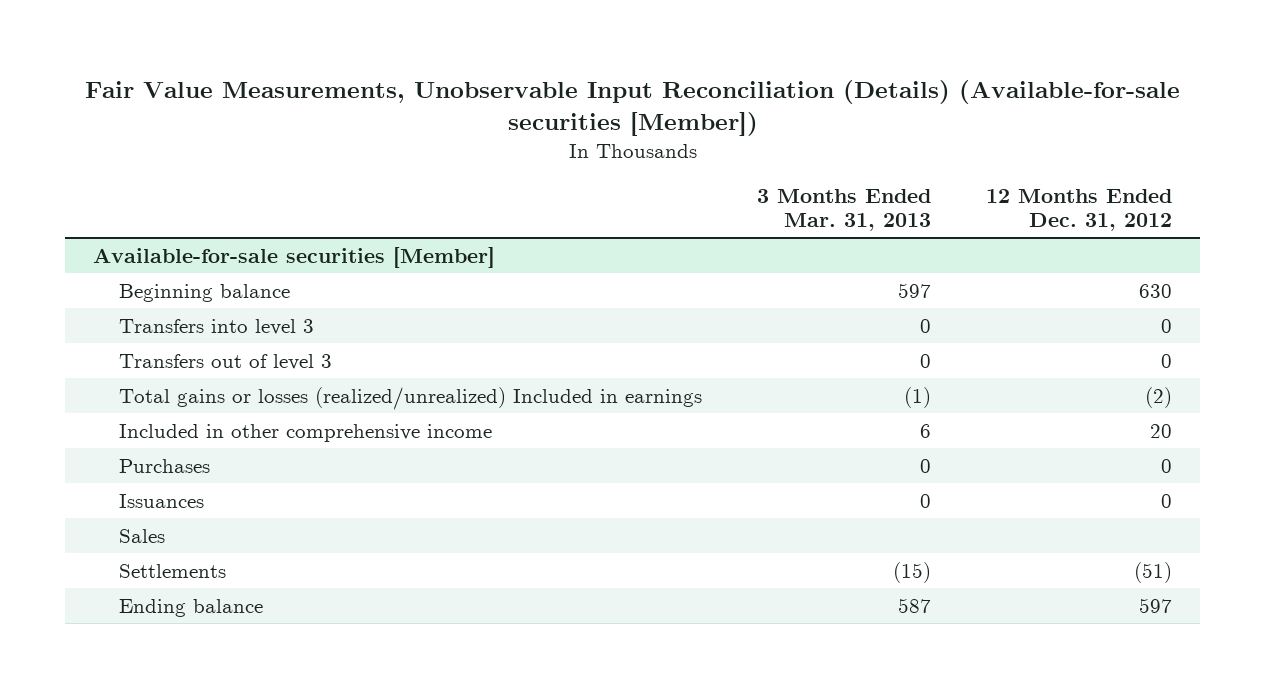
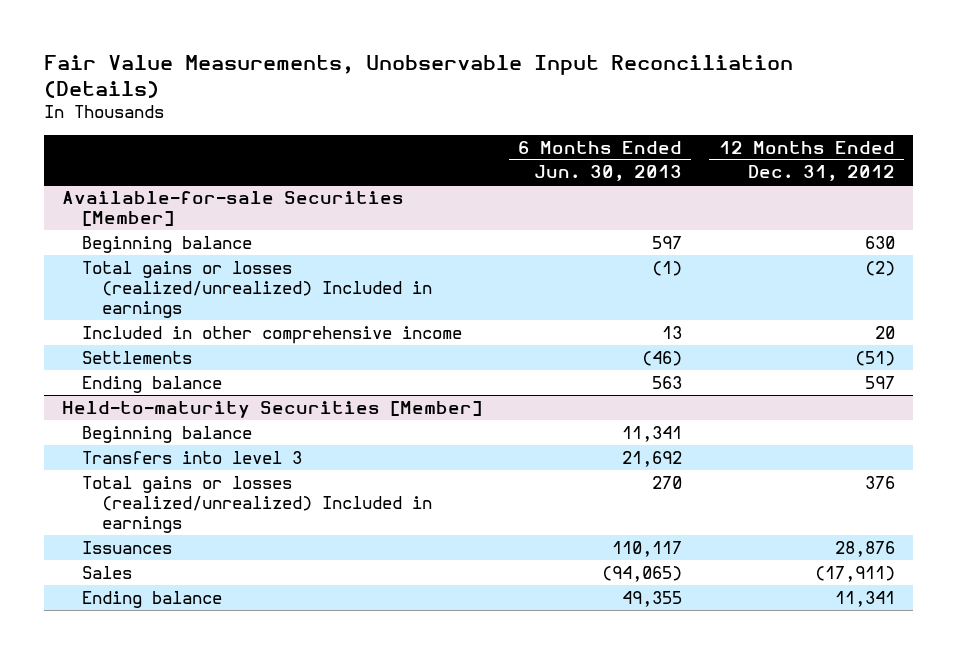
- Fair Value Measurements, Unobservable Input Reconciliation (Details) (Available-for-sale securities [Member])
+ Fair Value Measurements, Unobservable Input Reconciliation (Details)
- | 3 Months Ended Mar. 31, 2013 | 12 Months Ended Dec. 31, 2012
+ | 6 Months Ended Jun. 30, 2013 | 12 Months Ended Dec. 31, 2012
- Available-for-sale securities [Member]
+ Available-for-sale Securities [Member]
- Transfers into level 3 | 0 | 0
- Transfers out of level 3 | 0 | 0
- Purchases | 0 | 0
- Issuances | 0 | 0
- Sales
+ Held-to-maturity Securities [Member]
+ Beginning balance | 11,341 |
+ Transfers into level 3 | 21,692 |
+ Total gains or losses (realized/unrealized) Included in earnings | 270 | 376
+ Issuances | 110,117 | 28,876
+ Sales | (94,065) | (17,911)
+ Ending balance | 49,355 | 11,341

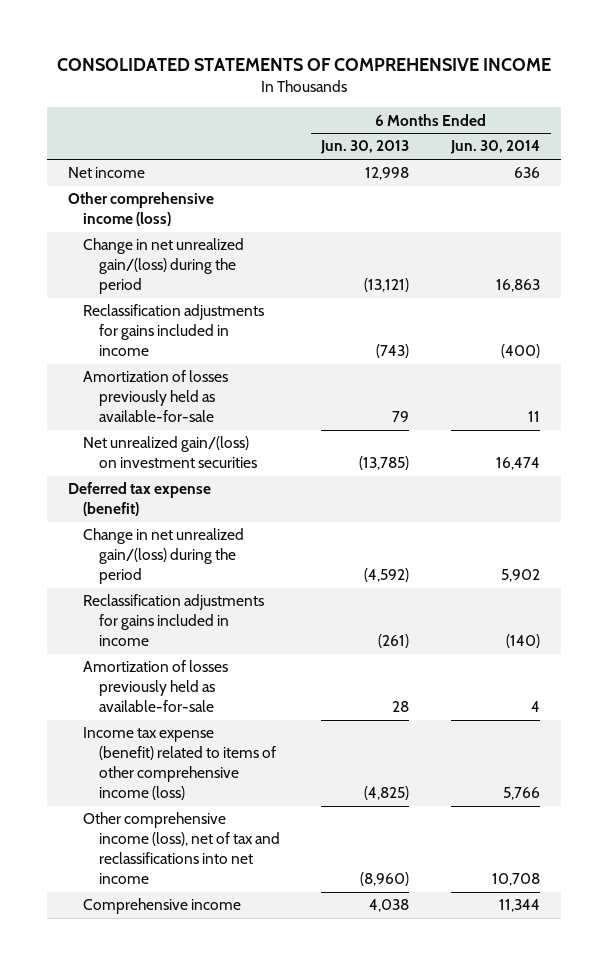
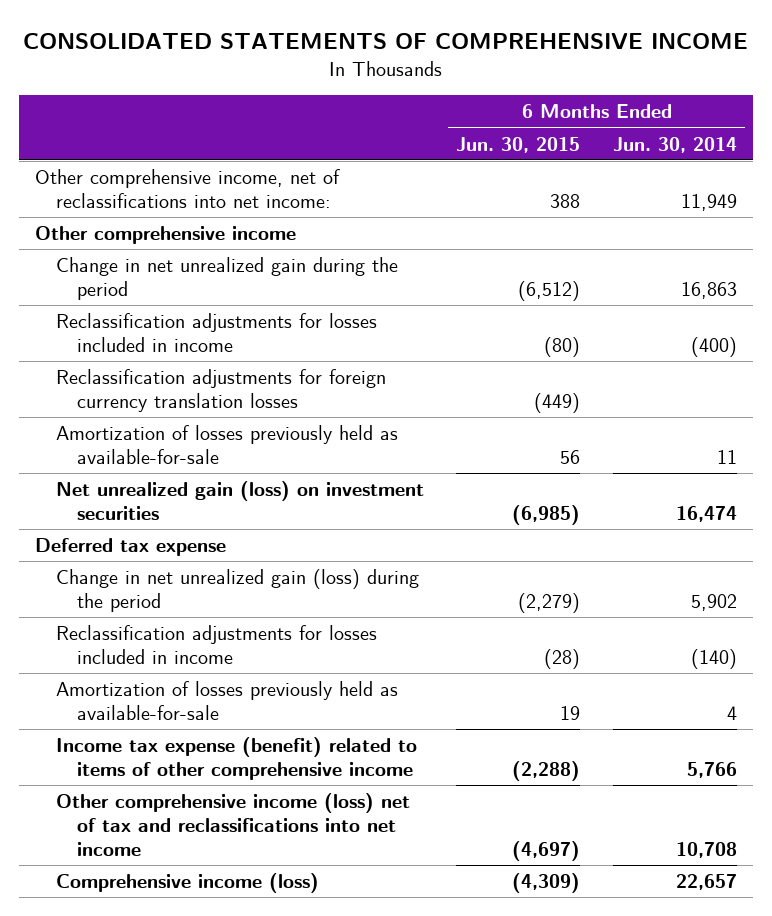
- | 6 Months Ended Jun. 30, 2013 | 6 Months Ended Jun. 30, 2014
+ | 6 Months Ended Jun. 30, 2015 | 6 Months Ended Jun. 30, 2014
- Net income | 12,998 | 636
- Other comprehensive income (loss)
- Change in net unrealized gain/(loss) during the period | (13,121) | 16,863
- Reclassification adjustments for gains included in income | (743) | (400)
+ Other comprehensive income, net of reclassifications into net income: | 388 | 11,949
+ Other comprehensive income
+ Change in net unrealized gain during the period | (6,512) | 16,863
+ Reclassification adjustments for losses included in income | (80) | (400)
+ Reclassification adjustments for foreign currency translation losses | (449) |
- Net unrealized gain/(loss) on investment securities | (13,785) | 16,474
- Deferred tax expense (benefit)
- Change in net unrealized gain/(loss) during the period | (4,592) | 5,902
- Reclassification adjustments for gains included in income | (261) | (140)
+ Net unrealized gain (loss) on investment securities | (6,985) | 16,474
+ Deferred tax expense
+ Change in net unrealized gain (loss) during the period | (2,279) | 5,902
+ Reclassification adjustments for losses included in income | (28) | (140)
- Income tax expense (benefit) related to items of other comprehensive income (loss) | (4,825) | 5,766
- Other comprehensive income (loss), net of tax and reclassifications into net income | (8,960) | 10,708
- Comprehensive income | 4,038 | 11,344
+ Income tax expense (benefit) related to items of other comprehensive income | (2,288) | 5,766
+ Other comprehensive income (loss) net of tax and reclassifications into net income | (4,697) | 10,708
+ Comprehensive income (loss) | (4,309) | 22,657

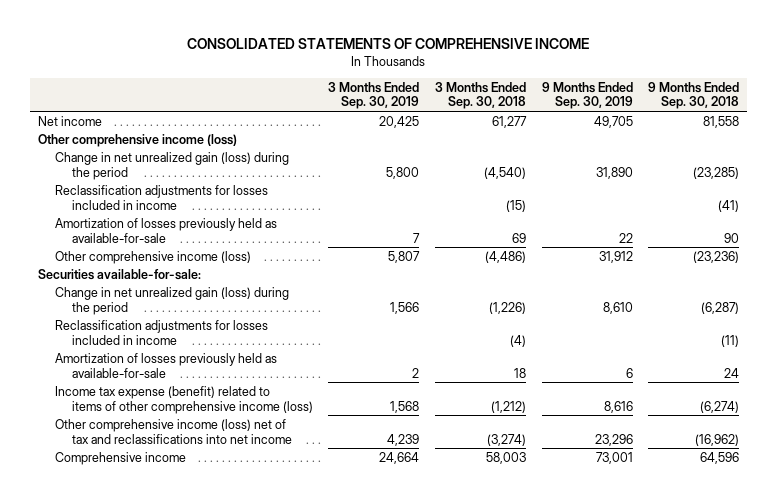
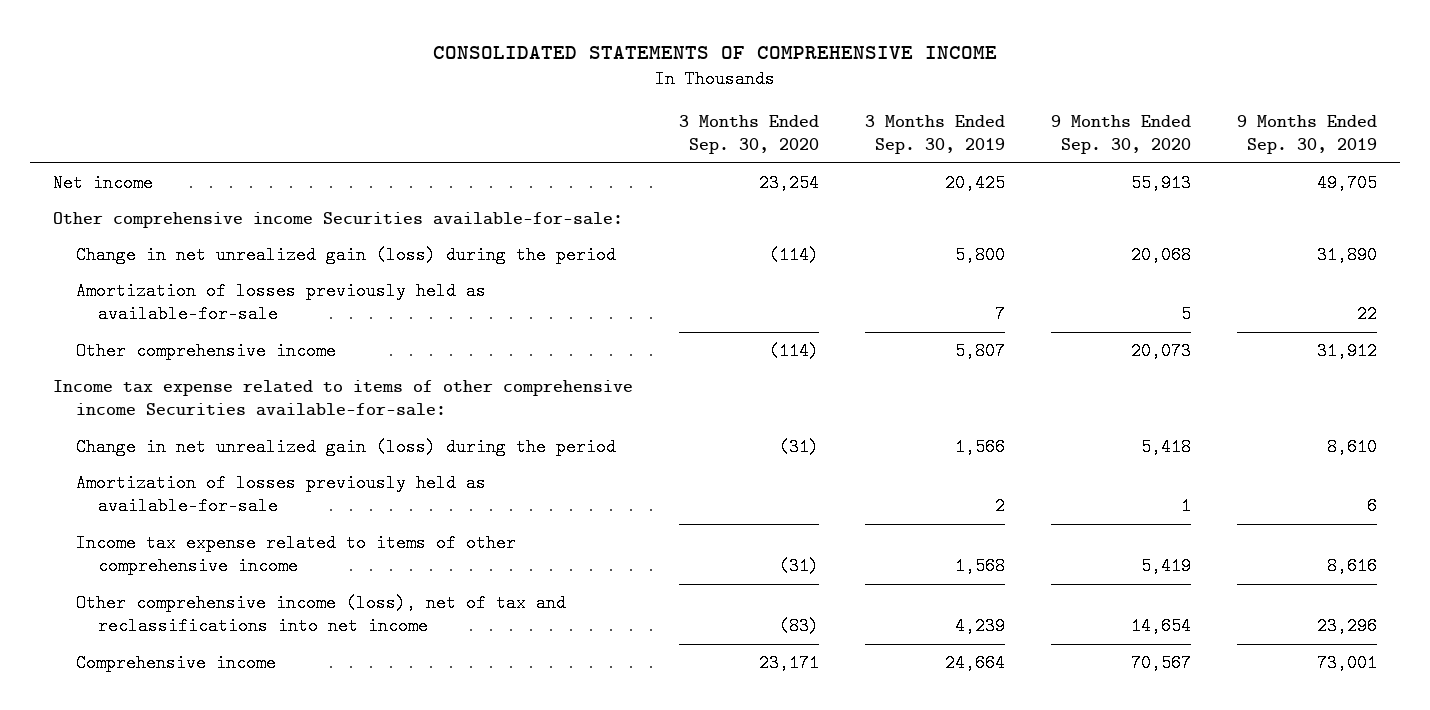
- | 3 Months Ended Sep. 30, 2019 | 3 Months Ended Sep. 30, 2018 | 9 Months Ended Sep. 30, 2019 | 9 Months Ended Sep. 30, 2018
+ | 3 Months Ended Sep. 30, 2020 | 3 Months Ended Sep. 30, 2019 | 9 Months Ended Sep. 30, 2020 | 9 Months Ended Sep. 30, 2019
- Other comprehensive income (loss)
+ Other comprehensive income Securities available-for-sale:
- Reclassification adjustments for losses included in income | | (15) | | (41)
- Other comprehensive income (loss) | 5,807 | (4,486) | 31,912 | (23,236)
- Securities available-for-sale:
+ Other comprehensive income | (114) | 5,807 | 20,073 | 31,912
+ Income tax expense related to items of other comprehensive income Securities available-for-sale:
- Reclassification adjustments for losses included in income | | (4) | | (11)
- Income tax expense (benefit) related to items of other comprehensive income (loss) | 1,568 | (1,212) | 8,616 | (6,274)
- Other comprehensive income (loss) net of tax and reclassifications into net income | 4,239 | (3,274) | 23,296 | (16,962)
+ Income tax expense related to items of other comprehensive income | (31) | 1,568 | 5,419 | 8,616
+ Other comprehensive income (loss), net of tax and reclassifications into net income | (83) | 4,239 | 14,654 | 23,296

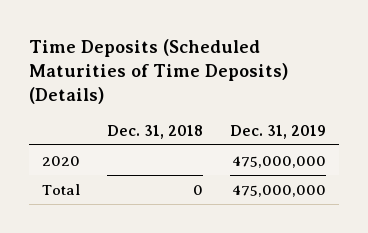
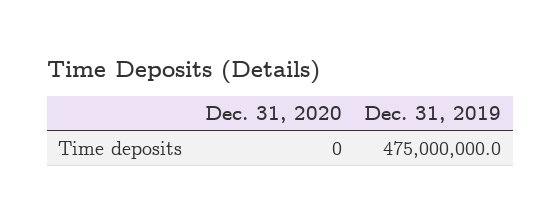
- Time Deposits (Scheduled Maturities of Time Deposits) (Details)
+ Time Deposits (Details)
- | Dec. 31, 2018 | Dec. 31, 2019
+ | Dec. 31, 2020 | Dec. 31, 2019
- 2020 | | 475,000,000
- Total | 0 | 475,000,000
+ Time deposits | 0 | 475,000,000.0

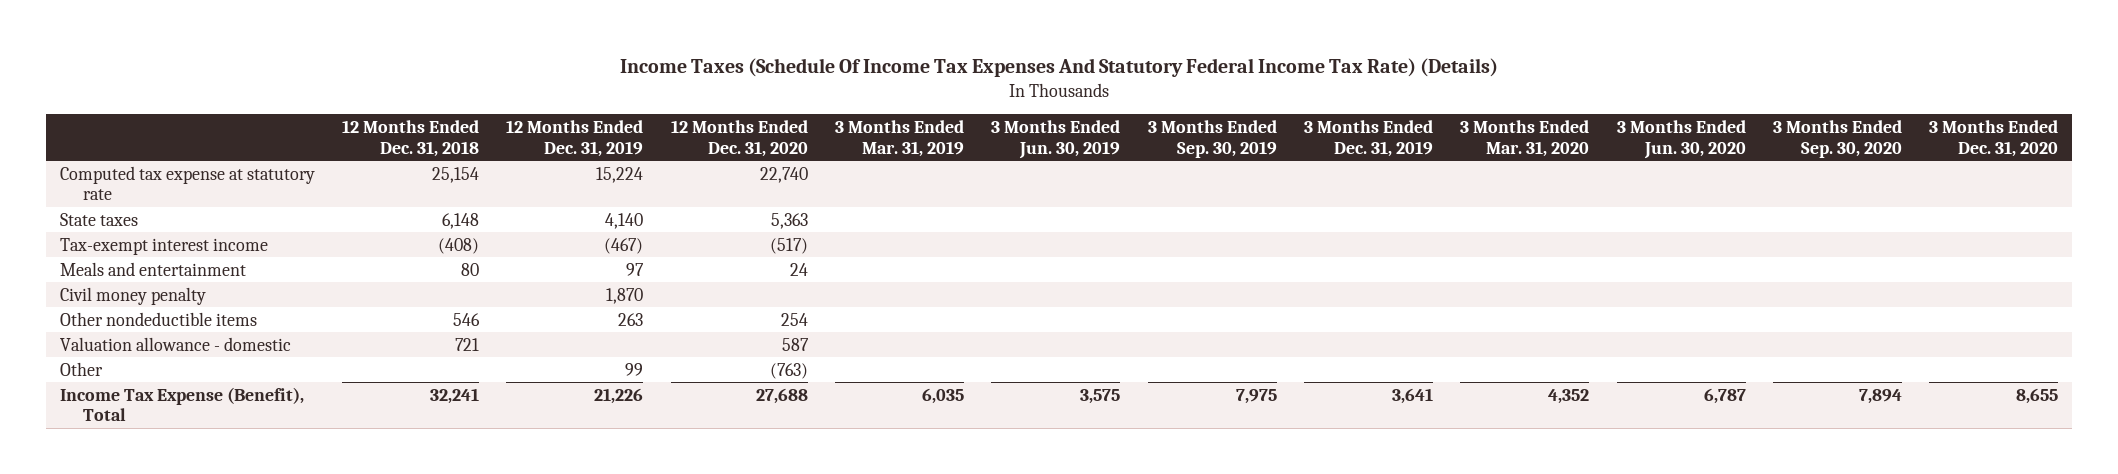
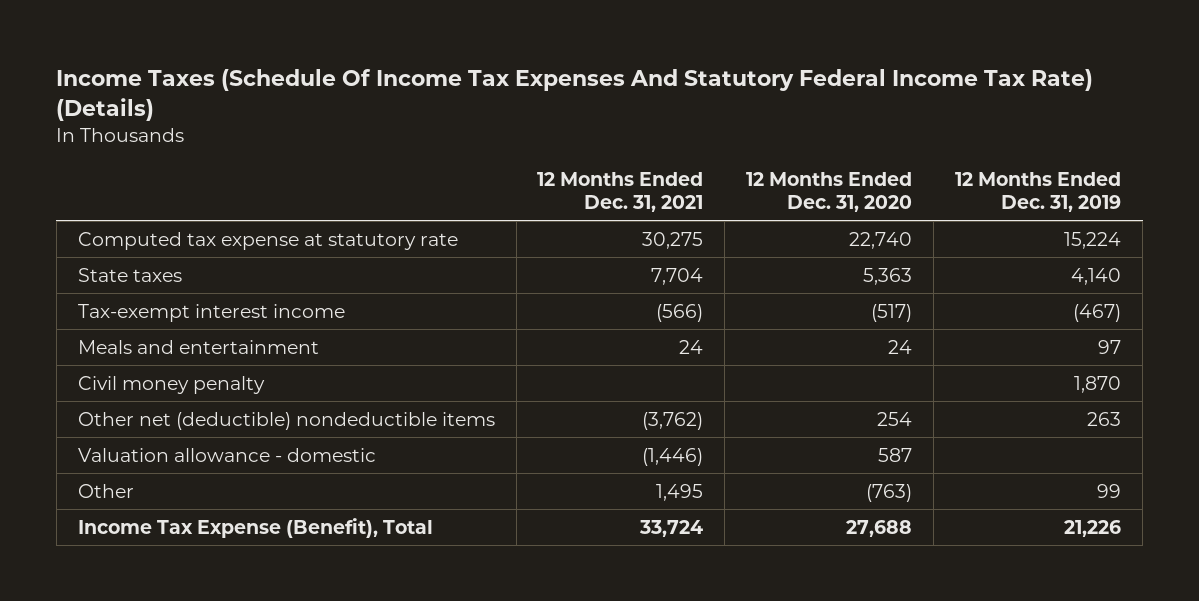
- | 12 Months Ended Dec. 31, 2018 | 12 Months Ended Dec. 31, 2019 | 12 Months Ended Dec. 31, 2020 | 3 Months Ended Mar. 31, 2019 | 3 Months Ended Jun. 30, 2019 | 3 Months Ended Sep. 30, 2019 | 3 Months Ended Dec. 31, 2019 | 3 Months Ended Mar. 31, 2020 | 3 Months Ended Jun. 30, 2020 | 3 Months Ended Sep. 30, 2020 | 3 Months Ended Dec. 31, 2020
+ | 12 Months Ended Dec. 31, 2021 | 12 Months Ended Dec. 31, 2020 | 12 Months Ended Dec. 31, 2019
- Other nondeductible items | 546 | 263 | 254 | | | | | | | |
+ Other net (deductible) nondeductible items | (3,762) | 254 | 263

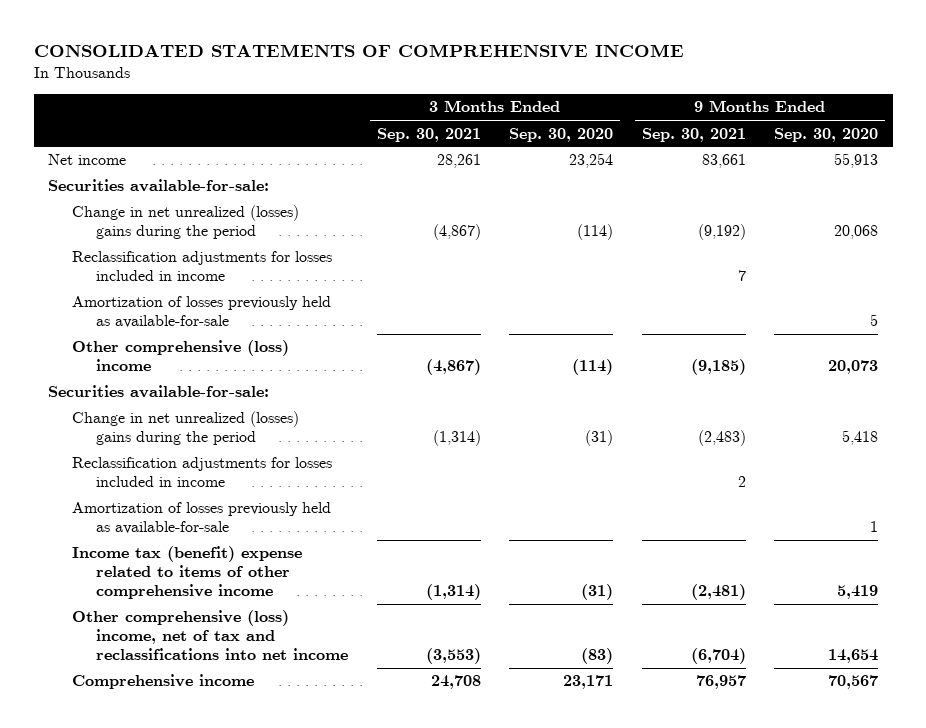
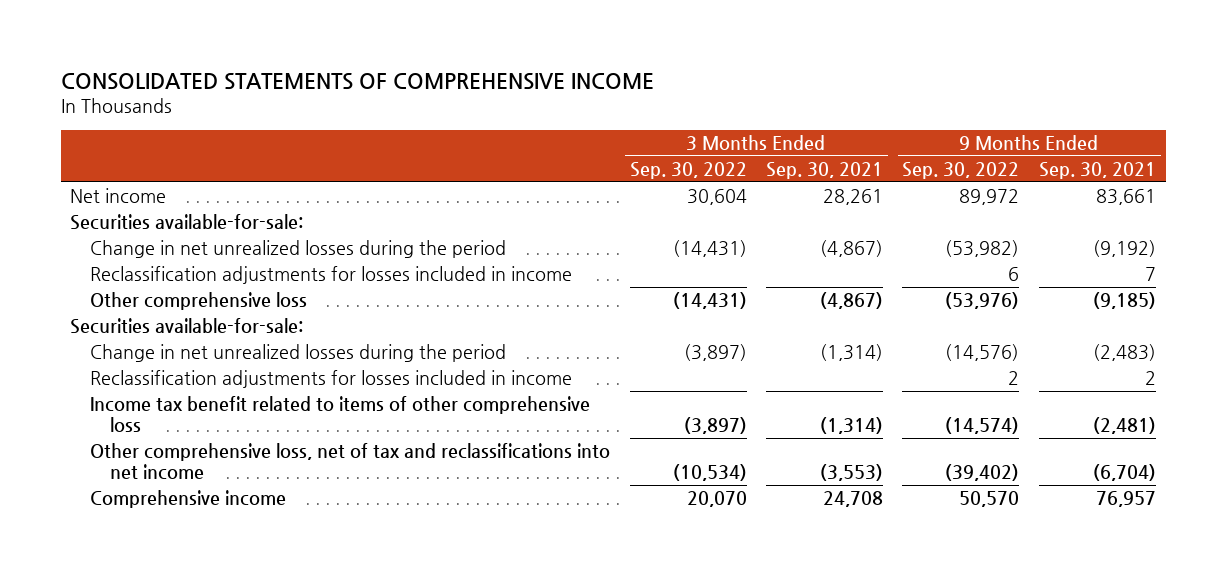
- | 3 Months Ended Sep. 30, 2021 | 3 Months Ended Sep. 30, 2020 | 9 Months Ended Sep. 30, 2021 | 9 Months Ended Sep. 30, 2020
+ | 3 Months Ended Sep. 30, 2022 | 3 Months Ended Sep. 30, 2021 | 9 Months Ended Sep. 30, 2022 | 9 Months Ended Sep. 30, 2021
- Change in net unrealized (losses) gains during the period | (4,867) | (114) | (9,192) | 20,068
+ Change in net unrealized losses during the period | (14,431) | (4,867) | (53,982) | (9,192)
- Amortization of losses previously held as available-for-sale | | | | 5
- Other comprehensive (loss) income | (4,867) | (114) | (9,185) | 20,073
+ Other comprehensive loss | (14,431) | (4,867) | (53,976) | (9,185)
- Change in net unrealized (losses) gains during the period | (1,314) | (31) | (2,483) | 5,418
+ Change in net unrealized losses during the period | (3,897) | (1,314) | (14,576) | (2,483)
- Amortization of losses previously held as available-for-sale | | | | 1
- Income tax (benefit) expense related to items of other comprehensive income | (1,314) | (31) | (2,481) | 5,419
- Other comprehensive (loss) income, net of tax and reclassifications into net income | (3,553) | (83) | (6,704) | 14,654
+ Income tax benefit related to items of other comprehensive loss | (3,897) | (1,314) | (14,574) | (2,481)
+ Other comprehensive loss, net of tax and reclassifications into net income | (10,534) | (3,553) | (39,402) | (6,704)

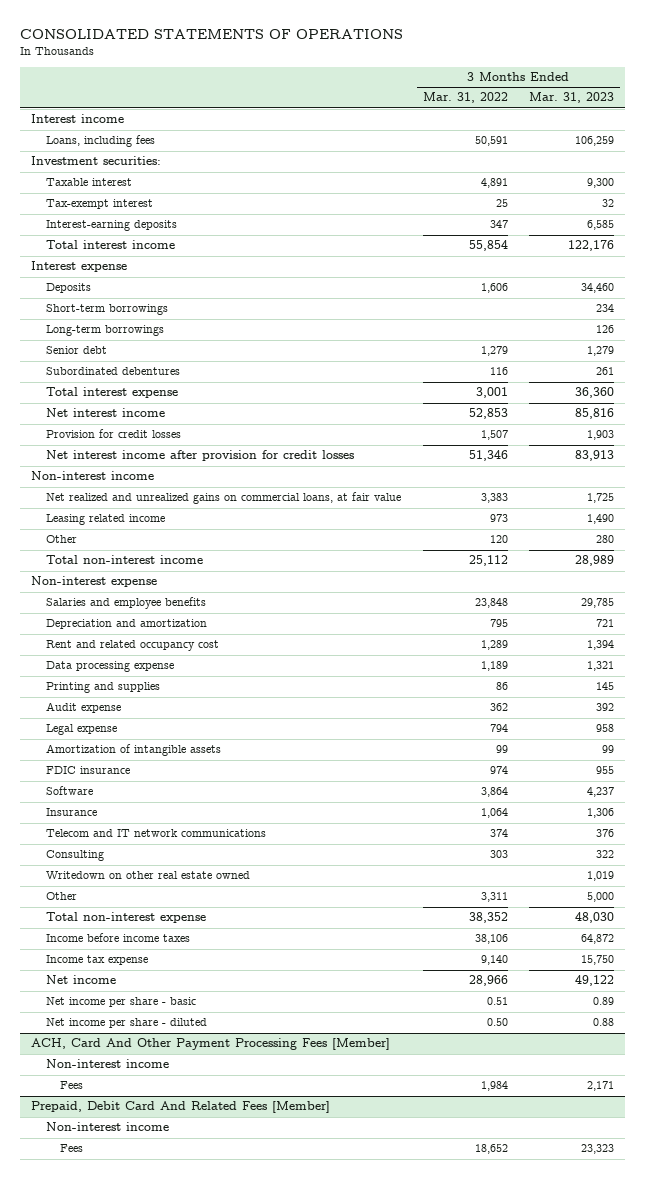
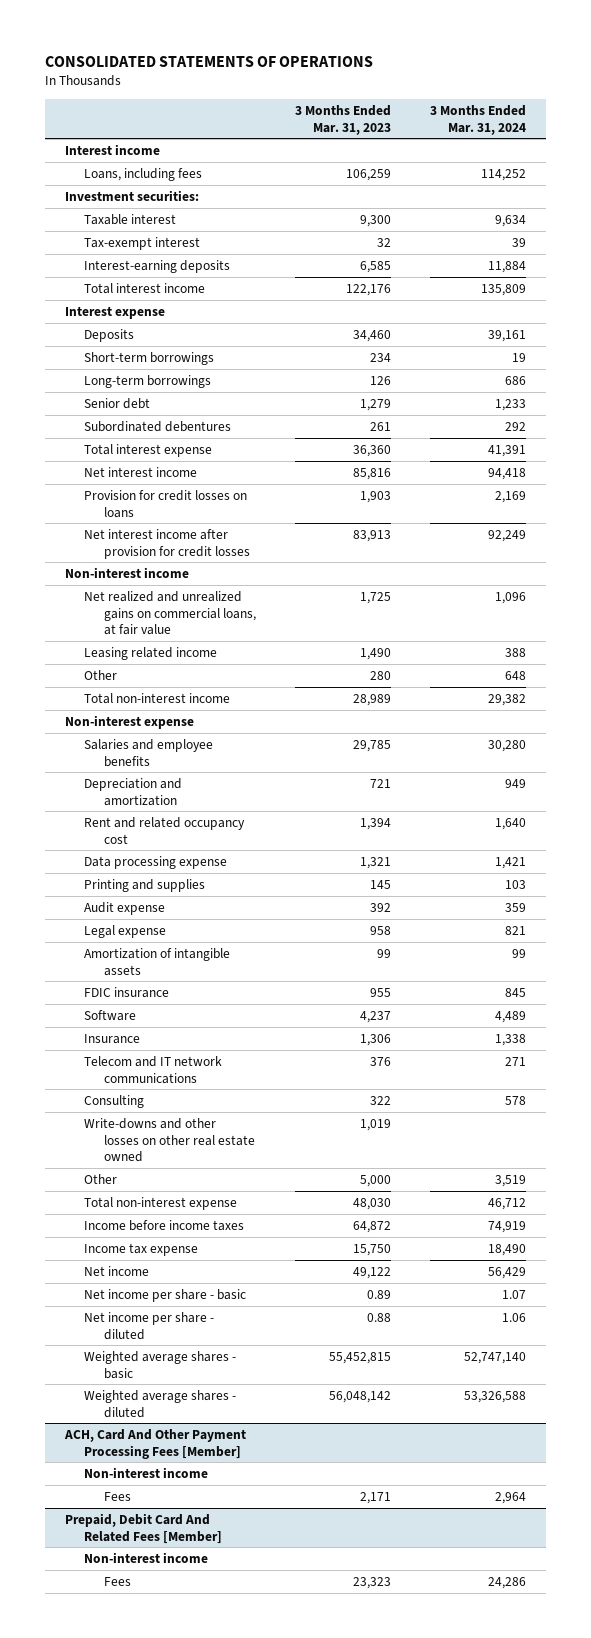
- | 3 Months Ended Mar. 31, 2022 | 3 Months Ended Mar. 31, 2023
+ | 3 Months Ended Mar. 31, 2023 | 3 Months Ended Mar. 31, 2024
- Provision for credit losses | 1,507 | 1,903
+ Provision for credit losses on loans | 1,903 | 2,169
- Writedown on other real estate owned | | 1,019
+ Write-downs and other losses on other real estate owned | 1,019 |
+ Weighted average shares - basic | 55,452,815 | 52,747,140
+ Weighted average shares - diluted | 56,048,142 | 53,326,588

